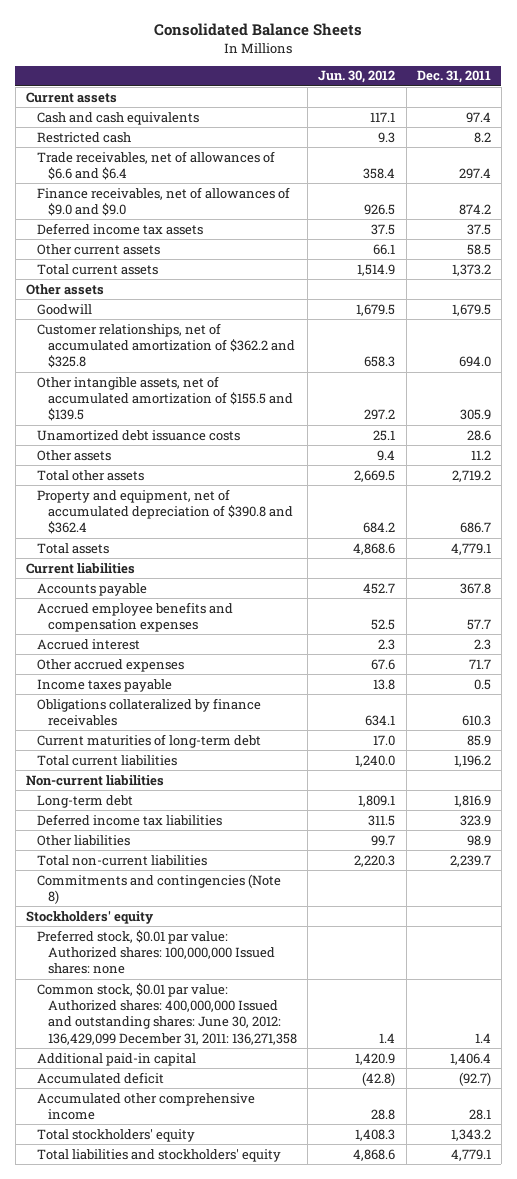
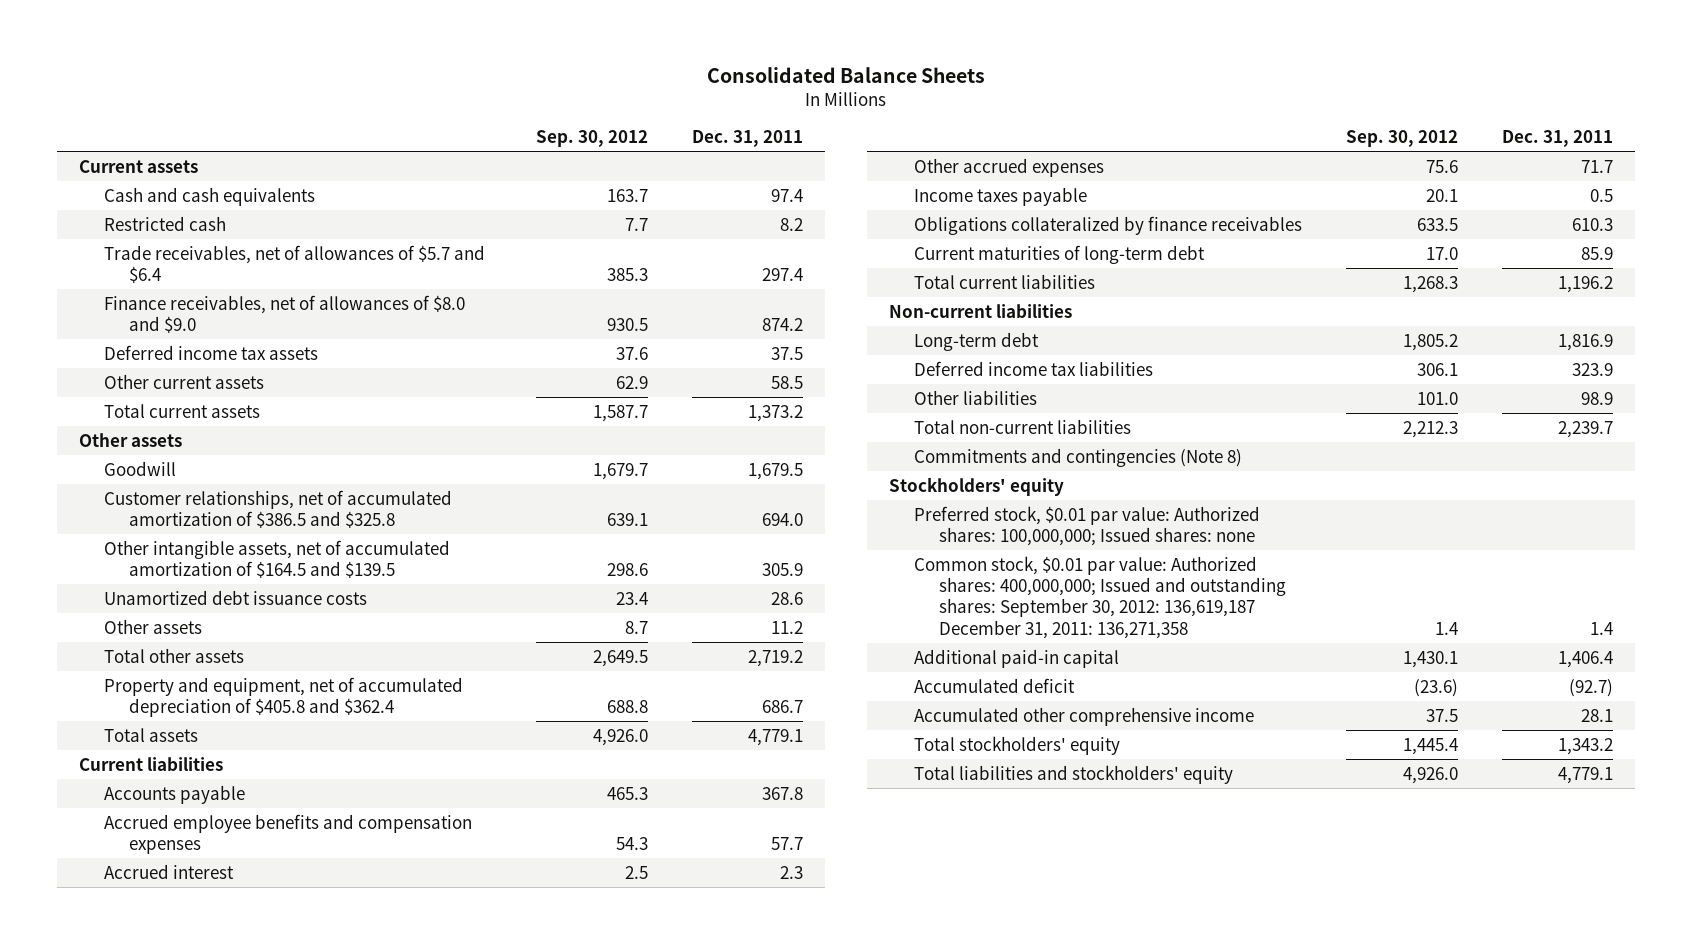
- | Jun. 30, 2012 | Dec. 31, 2011
+ | Sep. 30, 2012 | Dec. 31, 2011
- Trade receivables, net of allowances of $6.6 and $6.4 | 358.4 | 297.4
- Finance receivables, net of allowances of $9.0 and $9.0 | 926.5 | 874.2
+ Trade receivables, net of allowances of $5.7 and $6.4 | 385.3 | 297.4
+ Finance receivables, net of allowances of $8.0 and $9.0 | 930.5 | 874.2
- Customer relationships, net of accumulated amortization of $362.2 and $325.8 | 658.3 | 694.0
- Other intangible assets, net of accumulated amortization of $155.5 and $139.5 | 297.2 | 305.9
+ Customer relationships, net of accumulated amortization of $386.5 and $325.8 | 639.1 | 694.0
+ Other intangible assets, net of accumulated amortization of $164.5 and $139.5 | 298.6 | 305.9
- Property and equipment, net of accumulated depreciation of $390.8 and $362.4 | 684.2 | 686.7
+ Property and equipment, net of accumulated depreciation of $405.8 and $362.4 | 688.8 | 686.7
- Preferred stock, $0.01 par value: Authorized shares: 100,000,000 Issued shares: none
- Common stock, $0.01 par value: Authorized shares: 400,000,000 Issued and outstanding shares: June 30, 2012: 136,429,099 December 31, 2011: 136,271,358 | 1.4 | 1.4
+ Preferred stock, $0.01 par value: Authorized shares: 100,000,000; Issued shares: none
+ Common stock, $0.01 par value: Authorized shares: 400,000,000; Issued and outstanding shares: September 30, 2012: 136,619,187 December 31, 2011: 136,271,358 | 1.4 | 1.4

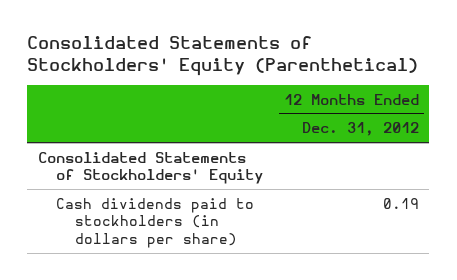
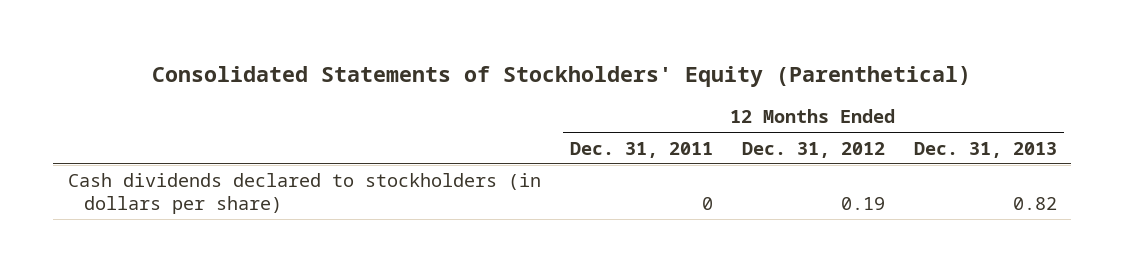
- | 12 Months Ended Dec. 31, 2012
+ | 12 Months Ended Dec. 31, 2011 | 12 Months Ended Dec. 31, 2012 | 12 Months Ended Dec. 31, 2013
- Consolidated Statements of Stockholders' Equity
- Cash dividends paid to stockholders (in dollars per share) | 0.19
+ Cash dividends declared to stockholders (in dollars per share) | 0 | 0.19 | 0.82

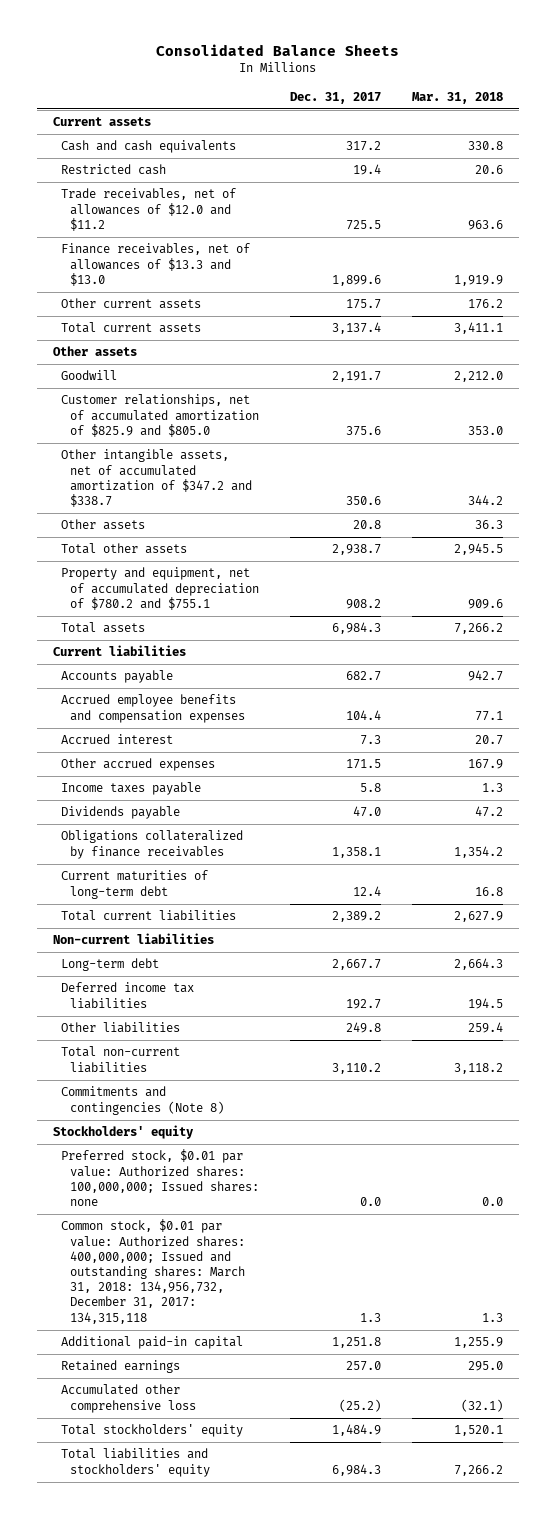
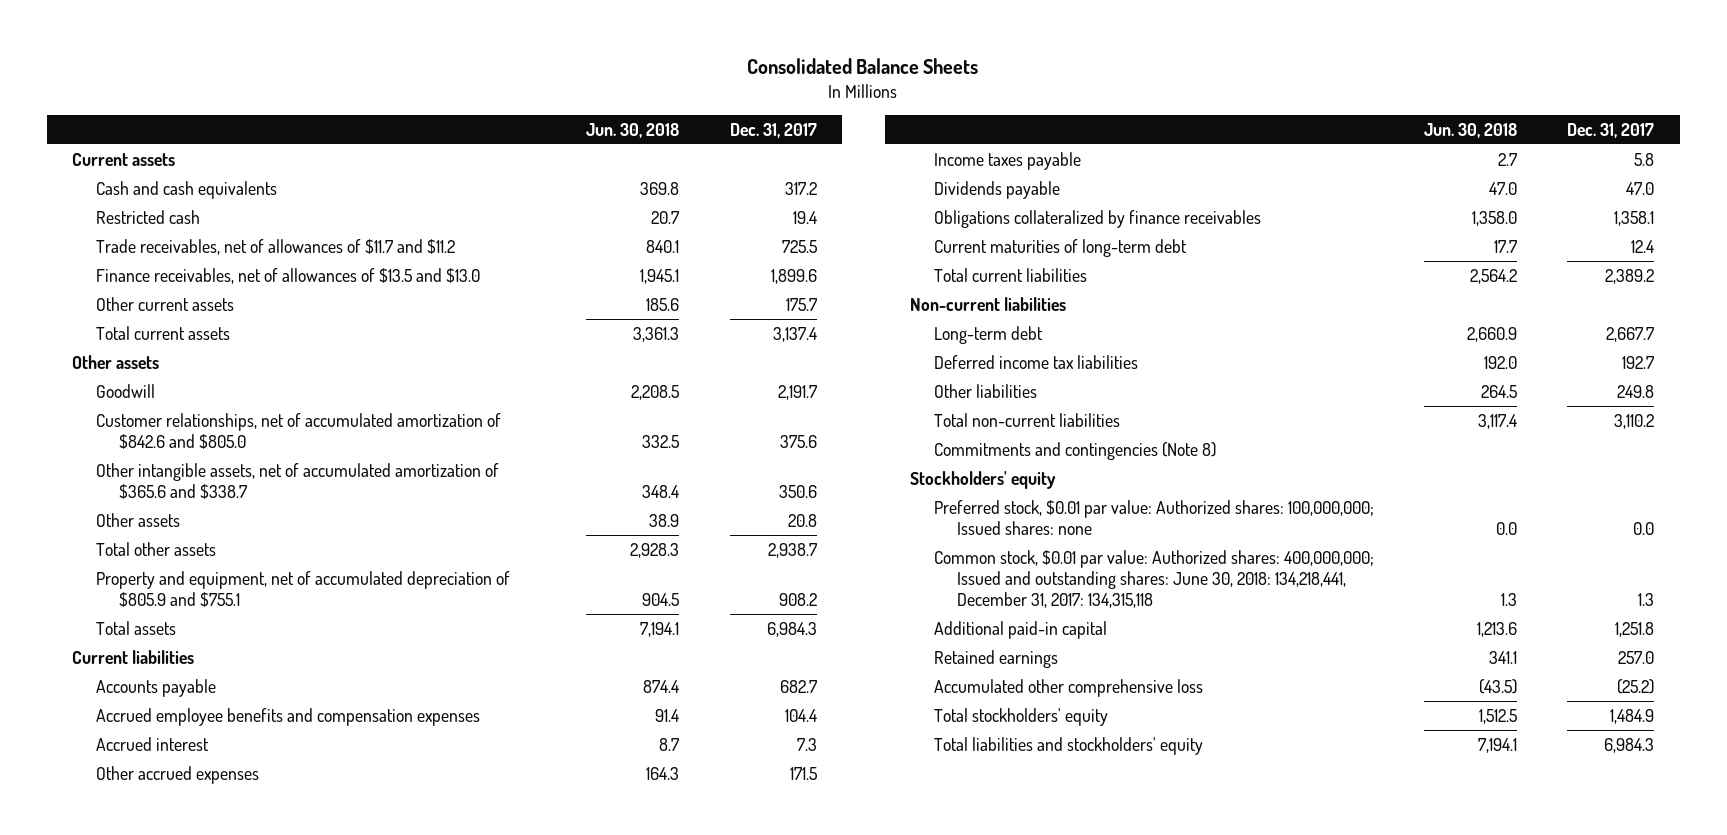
- | Dec. 31, 2017 | Mar. 31, 2018
+ | Jun. 30, 2018 | Dec. 31, 2017
- Trade receivables, net of allowances of $12.0 and $11.2 | 725.5 | 963.6
- Finance receivables, net of allowances of $13.3 and $13.0 | 1,899.6 | 1,919.9
+ Trade receivables, net of allowances of $11.7 and $11.2 | 840.1 | 725.5
+ Finance receivables, net of allowances of $13.5 and $13.0 | 1,945.1 | 1,899.6
- Customer relationships, net of accumulated amortization of $825.9 and $805.0 | 375.6 | 353.0
- Other intangible assets, net of accumulated amortization of $347.2 and $338.7 | 350.6 | 344.2
+ Customer relationships, net of accumulated amortization of $842.6 and $805.0 | 332.5 | 375.6
+ Other intangible assets, net of accumulated amortization of $365.6 and $338.7 | 348.4 | 350.6
- Property and equipment, net of accumulated depreciation of $780.2 and $755.1 | 908.2 | 909.6
+ Property and equipment, net of accumulated depreciation of $805.9 and $755.1 | 904.5 | 908.2
- Common stock, $0.01 par value: Authorized shares: 400,000,000; Issued and outstanding shares: March 31, 2018: 134,956,732, December 31, 2017: 134,315,118 | 1.3 | 1.3
+ Common stock, $0.01 par value: Authorized shares: 400,000,000; Issued and outstanding shares: June 30, 2018: 134,218,441, December 31, 2017: 134,315,118 | 1.3 | 1.3

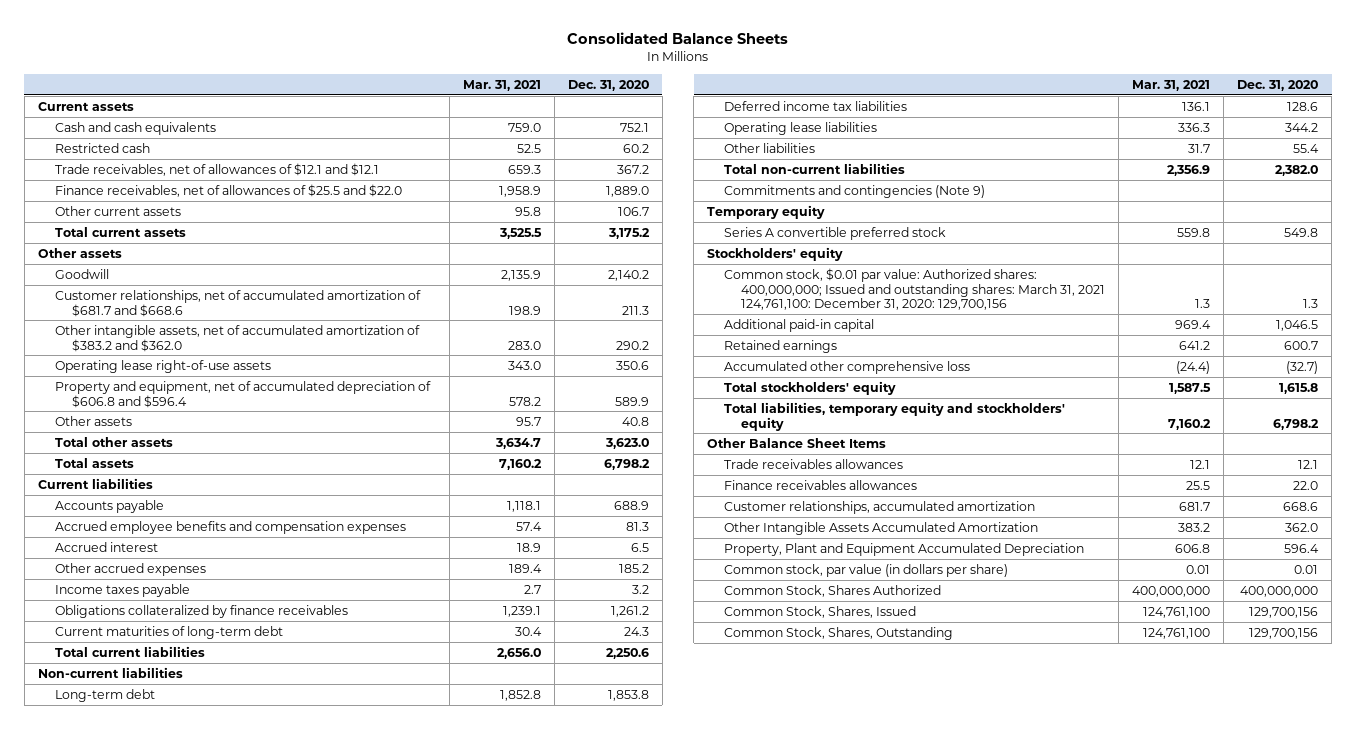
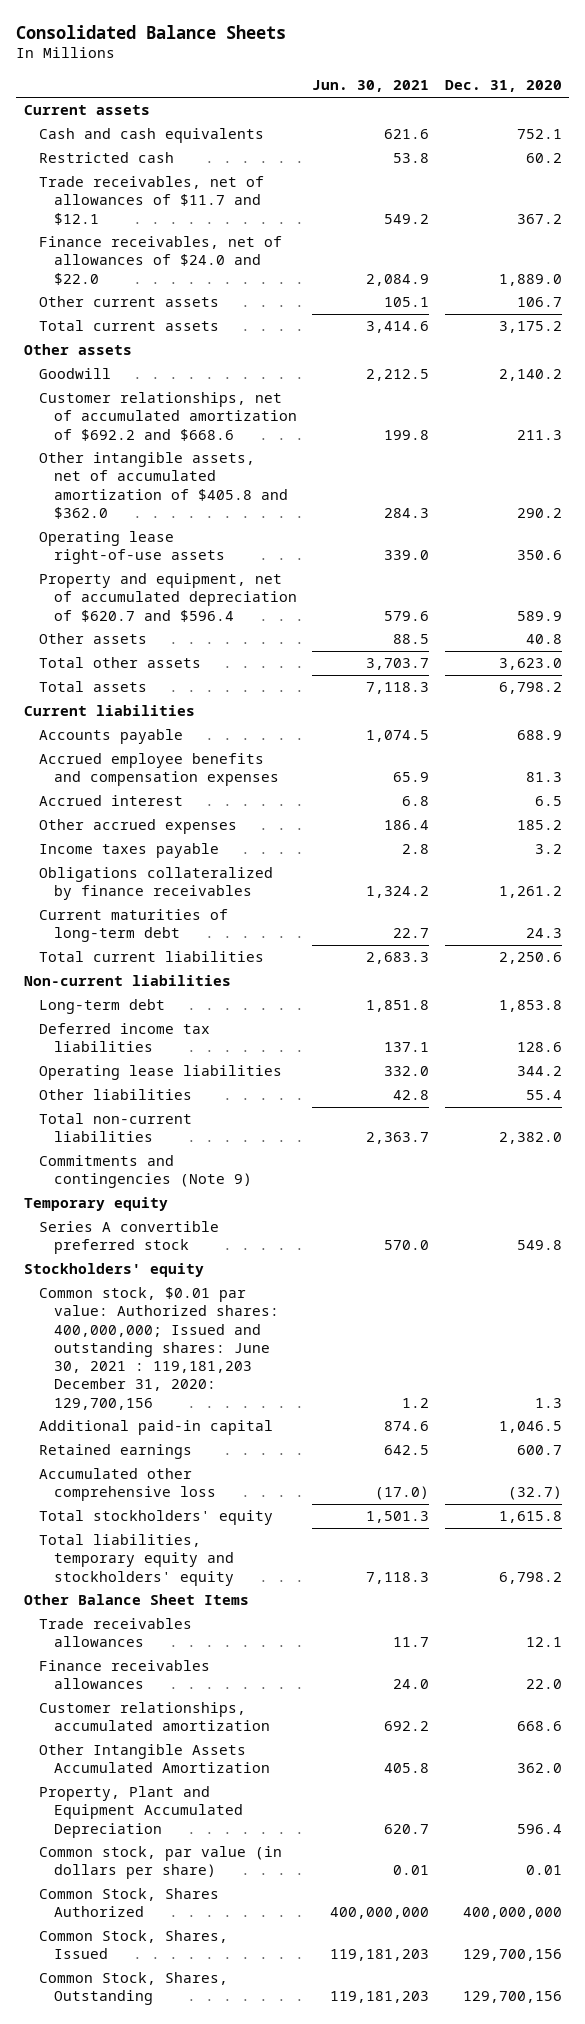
- | Mar. 31, 2021 | Dec. 31, 2020
+ | Jun. 30, 2021 | Dec. 31, 2020
- Trade receivables, net of allowances of $12.1 and $12.1 | 659.3 | 367.2
- Finance receivables, net of allowances of $25.5 and $22.0 | 1,958.9 | 1,889.0
+ Trade receivables, net of allowances of $11.7 and $12.1 | 549.2 | 367.2
+ Finance receivables, net of allowances of $24.0 and $22.0 | 2,084.9 | 1,889.0
- Customer relationships, net of accumulated amortization of $681.7 and $668.6 | 198.9 | 211.3
- Other intangible assets, net of accumulated amortization of $383.2 and $362.0 | 283.0 | 290.2
+ Customer relationships, net of accumulated amortization of $692.2 and $668.6 | 199.8 | 211.3
+ Other intangible assets, net of accumulated amortization of $405.8 and $362.0 | 284.3 | 290.2
- Property and equipment, net of accumulated depreciation of $606.8 and $596.4 | 578.2 | 589.9
+ Property and equipment, net of accumulated depreciation of $620.7 and $596.4 | 579.6 | 589.9
- Common stock, $0.01 par value: Authorized shares: 400,000,000; Issued and outstanding shares: March 31, 2021 124,761,100: December 31, 2020: 129,700,156 | 1.3 | 1.3
+ Common stock, $0.01 par value: Authorized shares: 400,000,000; Issued and outstanding shares: June 30, 2021 : 119,181,203 December 31, 2020: 129,700,156 | 1.2 | 1.3

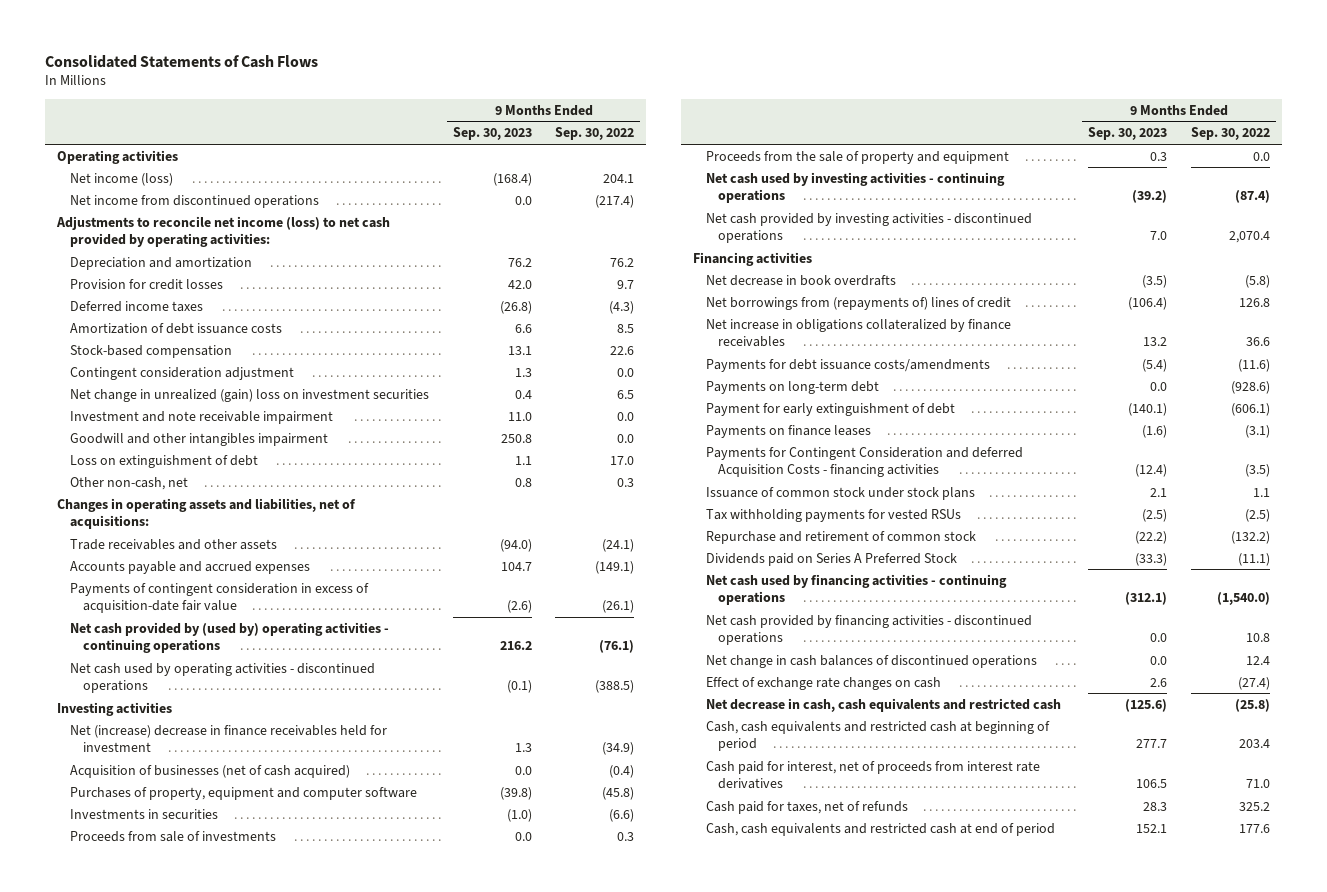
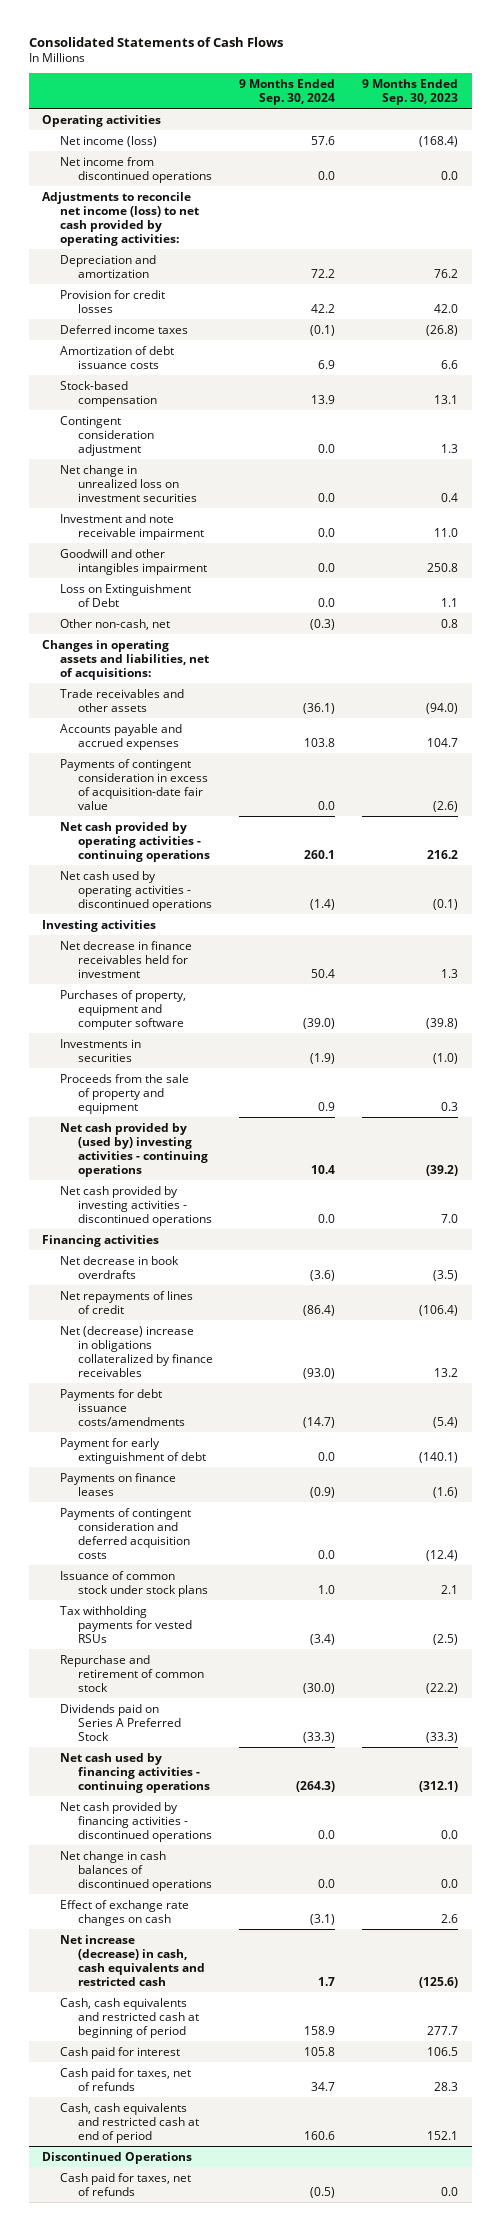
- | 9 Months Ended Sep. 30, 2023 | 9 Months Ended Sep. 30, 2022
+ | 9 Months Ended Sep. 30, 2024 | 9 Months Ended Sep. 30, 2023
- Net change in unrealized (gain) loss on investment securities | 0.4 | 6.5
+ Net change in unrealized loss on investment securities | 0.0 | 0.4
- Loss on extinguishment of debt | 1.1 | 17.0
+ Loss on Extinguishment of Debt | 0.0 | 1.1
- Net cash provided by (used by) operating activities - continuing operations | 216.2 | (76.1)
+ Net cash provided by operating activities - continuing operations | 260.1 | 216.2
- Net (increase) decrease in finance receivables held for investment | 1.3 | (34.9)
- Acquisition of businesses (net of cash acquired) | 0.0 | (0.4)
+ Net decrease in finance receivables held for investment | 50.4 | 1.3
- Proceeds from sale of investments | 0.0 | 0.3
- Net cash used by investing activities - continuing operations | (39.2) | (87.4)
+ Net cash provided by (used by) investing activities - continuing operations | 10.4 | (39.2)
- Net borrowings from (repayments of) lines of credit | (106.4) | 126.8
- Net increase in obligations collateralized by finance receivables | 13.2 | 36.6
+ Net repayments of lines of credit | (86.4) | (106.4)
+ Net (decrease) increase in obligations collateralized by finance receivables | (93.0) | 13.2
- Payments on long-term debt | 0.0 | (928.6)
- Payments for Contingent Consideration and deferred Acquisition Costs - financing activities | (12.4) | (3.5)
+ Payments of contingent consideration and deferred acquisition costs | 0.0 | (12.4)
- Net decrease in cash, cash equivalents and restricted cash | (125.6) | (25.8)
+ Net increase (decrease) in cash, cash equivalents and restricted cash | 1.7 | (125.6)
- Cash paid for interest, net of proceeds from interest rate derivatives | 106.5 | 71.0
+ Cash paid for interest | 105.8 | 106.5
+ Discontinued Operations
+ Cash paid for taxes, net of refunds | (0.5) | 0.0

